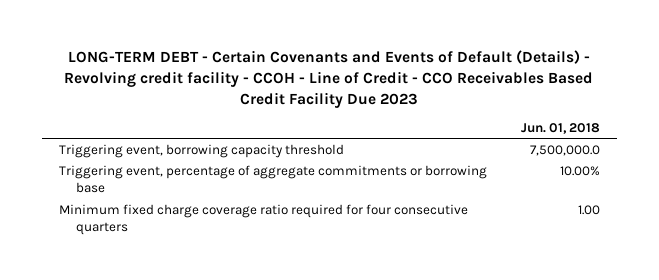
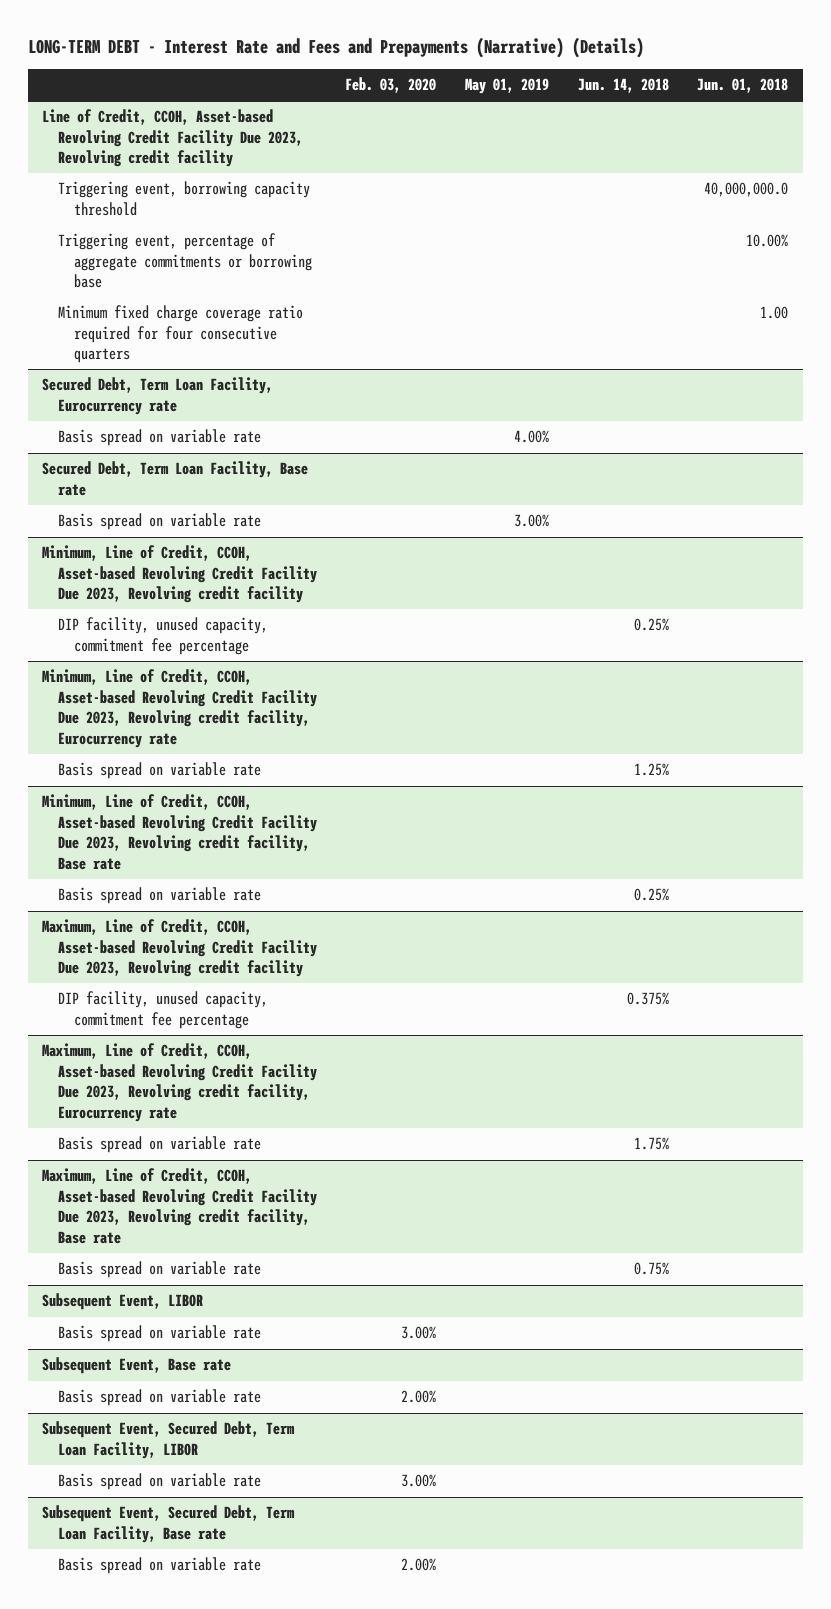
- LONG-TERM DEBT - Certain Covenants and Events of Default (Details) - Revolving credit facility - CCOH - Line of Credit - CCO Receivables Based Credit Facility Due 2023
+ LONG-TERM DEBT - Interest Rate and Fees and Prepayments (Narrative) (Details)
- | Jun. 01, 2018
+ | Feb. 03, 2020 | May 01, 2019 | Jun. 14, 2018 | Jun. 01, 2018
- Triggering event, borrowing capacity threshold | 7,500,000.0
+ Line of Credit, CCOH, Asset-based Revolving Credit Facility Due 2023, Revolving credit facility
+ Triggering event, borrowing capacity threshold | | | | 40,000,000.0
+ Secured Debt, Term Loan Facility, Eurocurrency rate
+ Basis spread on variable rate | | 4.00% | |
+ Secured Debt, Term Loan Facility, Base rate
+ Basis spread on variable rate | | 3.00% | |
+ Minimum, Line of Credit, CCOH, Asset-based Revolving Credit Facility Due 2023, Revolving credit facility
+ DIP facility, unused capacity, commitment fee percentage | | | 0.25% |
+ Minimum, Line of Credit, CCOH, Asset-based Revolving Credit Facility Due 2023, Revolving credit facility, Eurocurrency rate
+ Basis spread on variable rate | | | 1.25% |
+ Minimum, Line of Credit, CCOH, Asset-based Revolving Credit Facility Due 2023, Revolving credit facility, Base rate
+ Basis spread on variable rate | | | 0.25% |
+ Maximum, Line of Credit, CCOH, Asset-based Revolving Credit Facility Due 2023, Revolving credit facility
+ DIP facility, unused capacity, commitment fee percentage | | | 0.375% |
+ Maximum, Line of Credit, CCOH, Asset-based Revolving Credit Facility Due 2023, Revolving credit facility, Eurocurrency rate
+ Basis spread on variable rate | | | 1.75% |
+ Maximum, Line of Credit, CCOH, Asset-based Revolving Credit Facility Due 2023, Revolving credit facility, Base rate
+ Basis spread on variable rate | | | 0.75% |
+ Subsequent Event, LIBOR
+ Basis spread on variable rate | 3.00% | | |
+ Subsequent Event, Base rate
+ Basis spread on variable rate | 2.00% | | |
+ Subsequent Event, Secured Debt, Term Loan Facility, LIBOR
+ Basis spread on variable rate | 3.00% | | |
+ Subsequent Event, Secured Debt, Term Loan Facility, Base rate
+ Basis spread on variable rate | 2.00% | | |

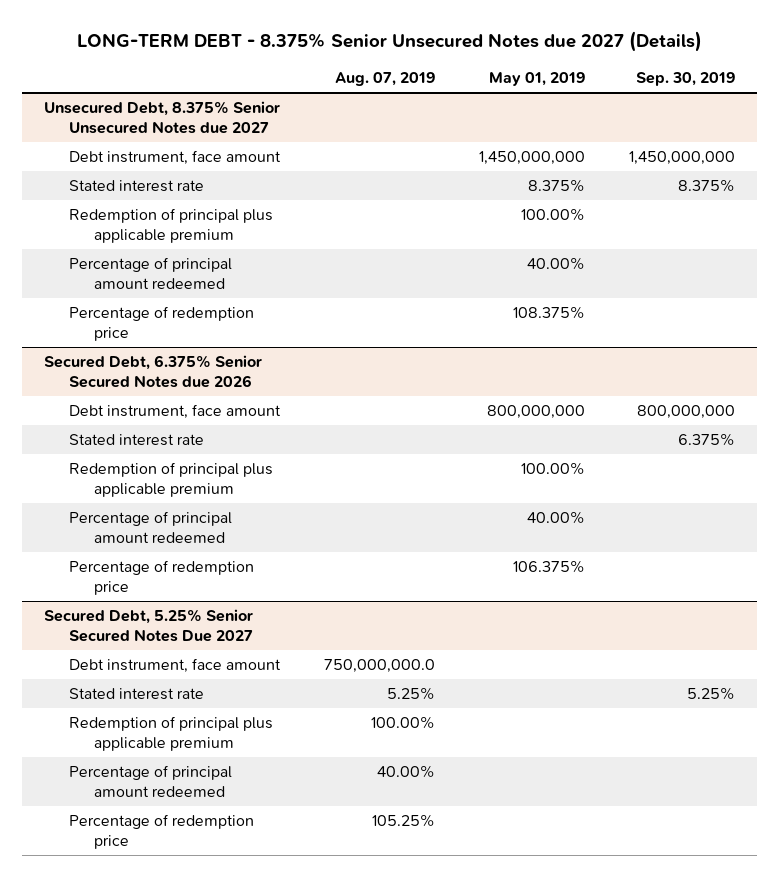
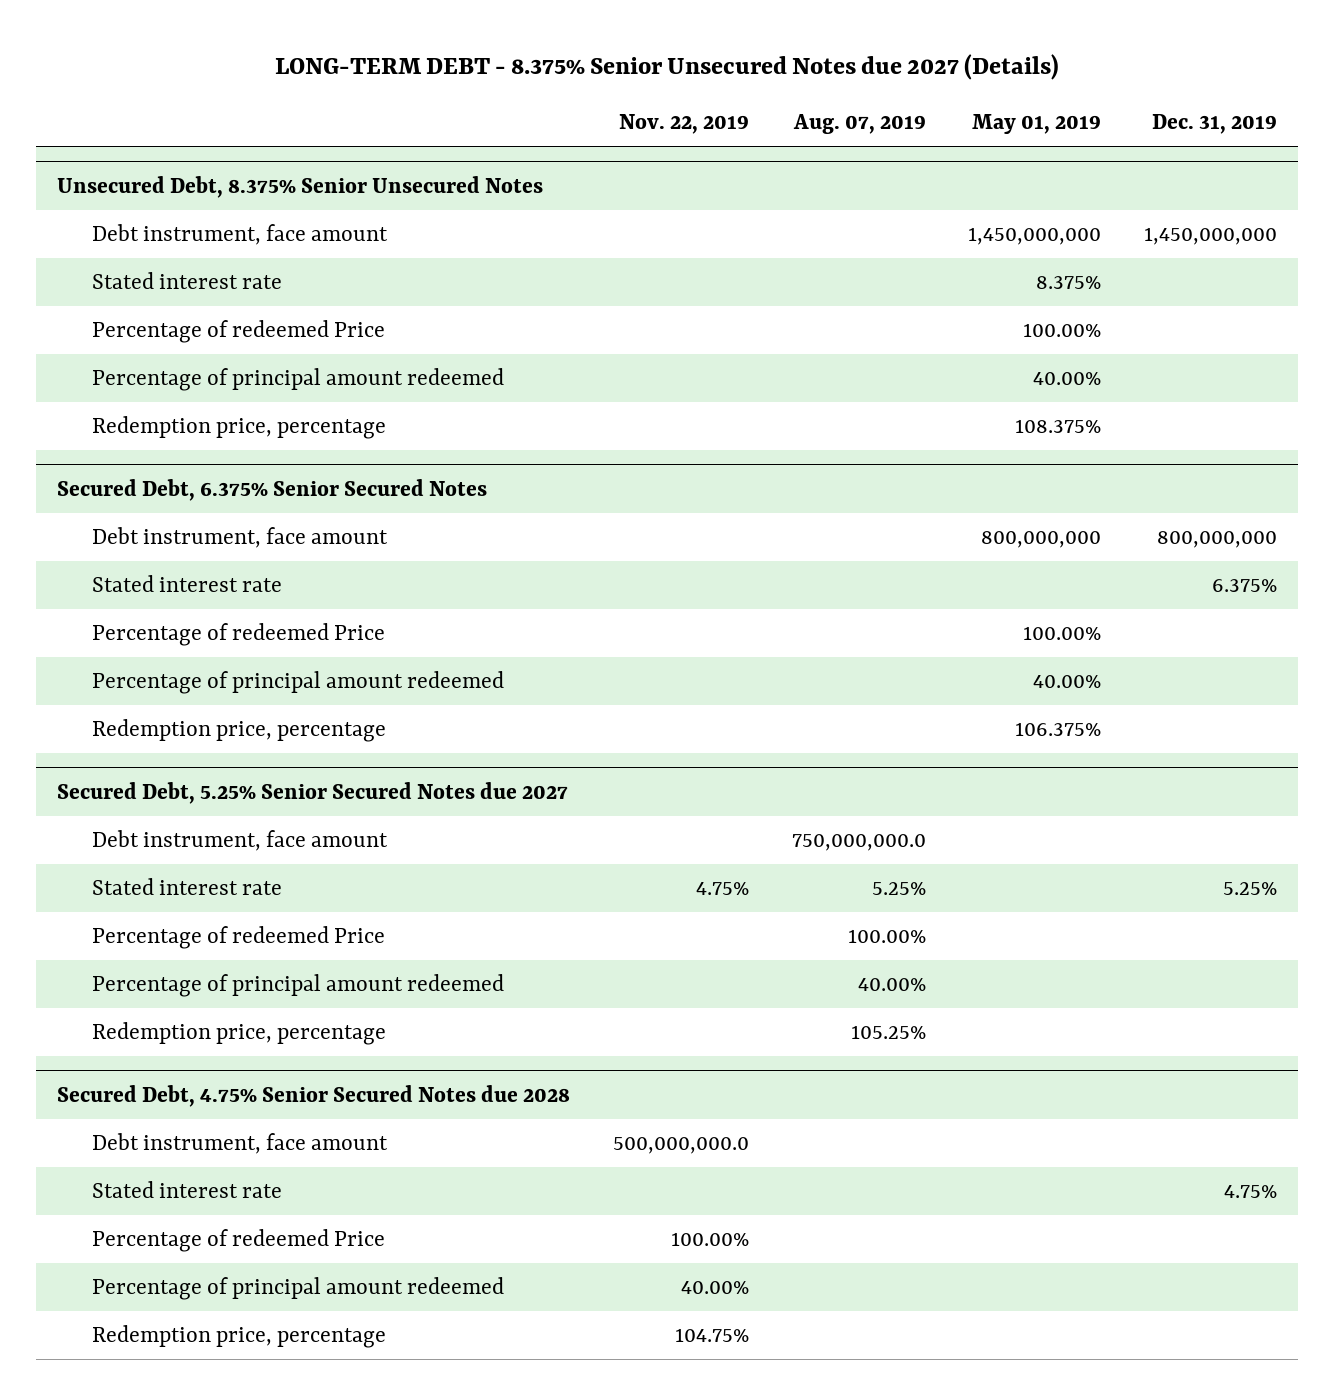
- | Aug. 07, 2019 | May 01, 2019 | Sep. 30, 2019
+ | Nov. 22, 2019 | Aug. 07, 2019 | May 01, 2019 | Dec. 31, 2019
- Unsecured Debt, 8.375% Senior Unsecured Notes due 2027
+ Unsecured Debt, 8.375% Senior Unsecured Notes
- Redemption of principal plus applicable premium | | 100.00% |
+ Percentage of redeemed Price | | | 100.00% |
- Percentage of redemption price | | 108.375% |
- Secured Debt, 6.375% Senior Secured Notes due 2026
+ Redemption price, percentage | | | 108.375% |
+ Secured Debt, 6.375% Senior Secured Notes
- Redemption of principal plus applicable premium | | 100.00% |
+ Percentage of redeemed Price | | | 100.00% |
- Percentage of redemption price | | 106.375% |
- Secured Debt, 5.25% Senior Secured Notes Due 2027
+ Redemption price, percentage | | | 106.375% |
+ Secured Debt, 5.25% Senior Secured Notes due 2027
- Redemption of principal plus applicable premium | 100.00% | |
+ Percentage of redeemed Price | | 100.00% | |
- Percentage of redemption price | 105.25% | |
+ Redemption price, percentage | | 105.25% | |
+ Secured Debt, 4.75% Senior Secured Notes due 2028
+ Debt instrument, face amount | 500,000,000.0 | | |
+ Stated interest rate | | | | 4.75%
+ Percentage of redeemed Price | 100.00% | | |
+ Percentage of principal amount redeemed | 40.00% | | |
+ Redemption price, percentage | 104.75% | | |

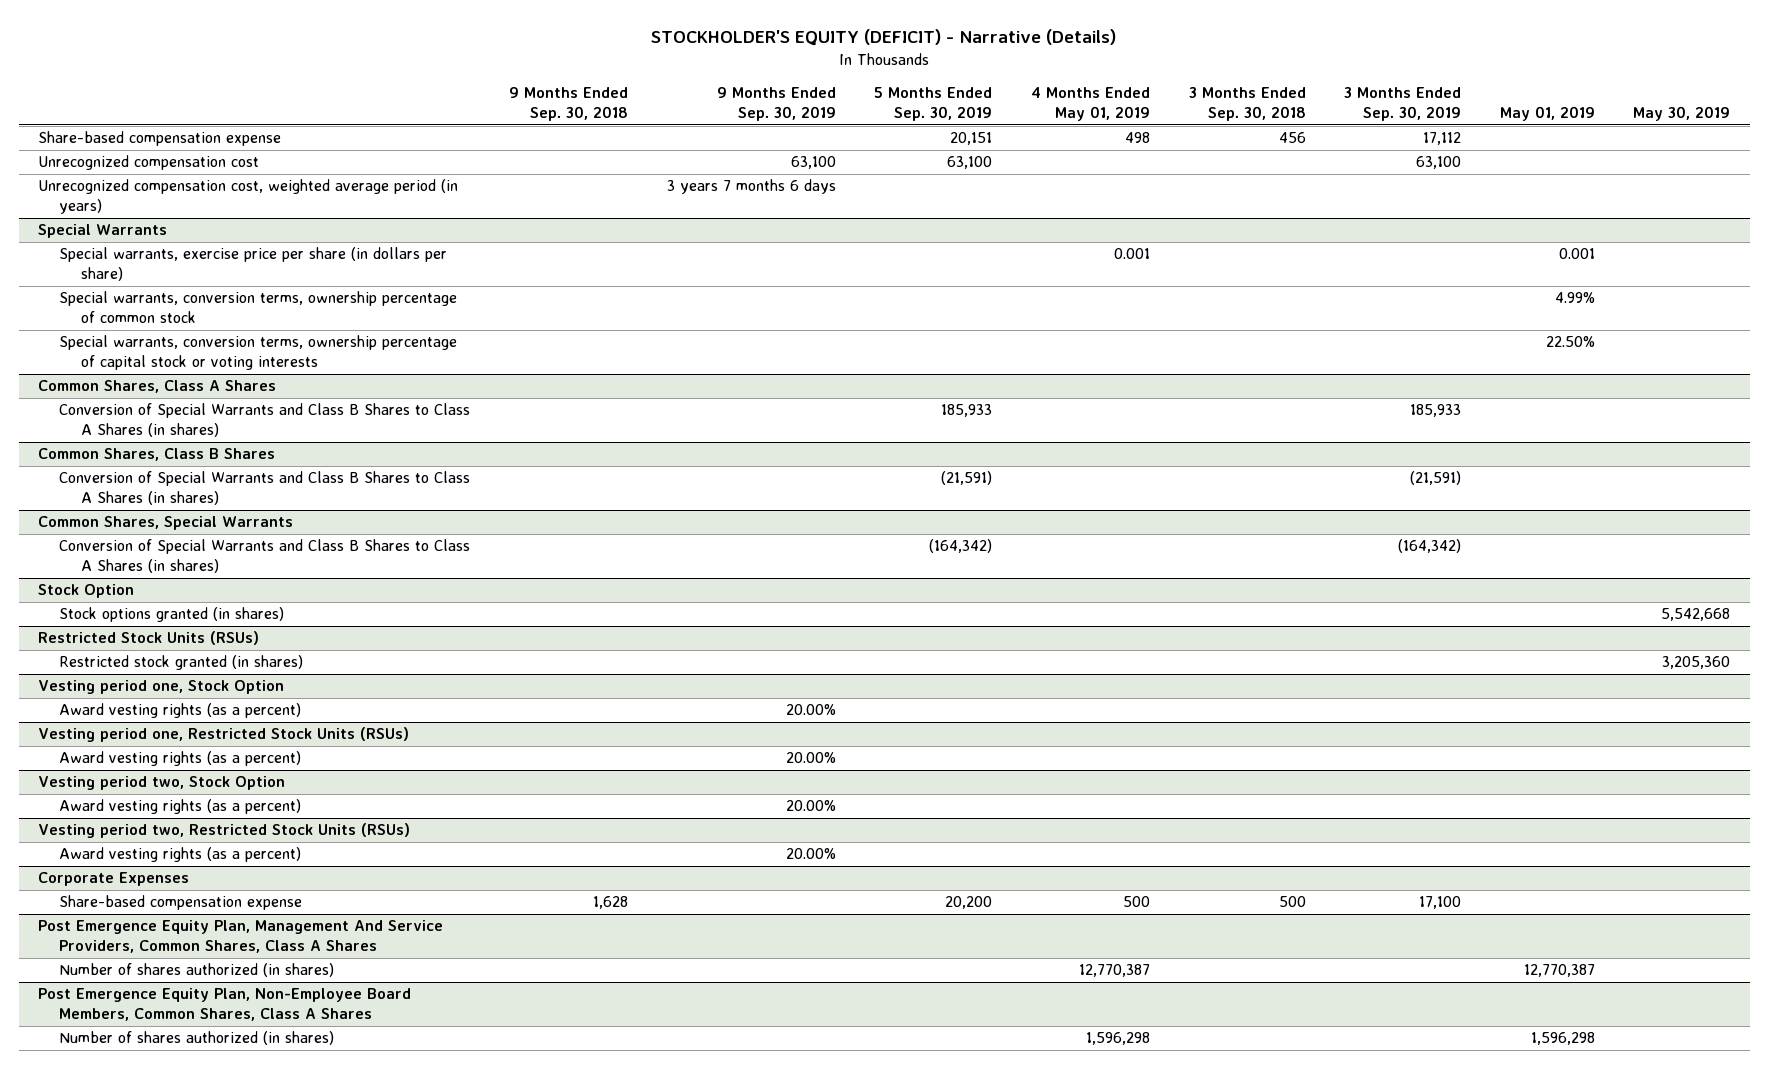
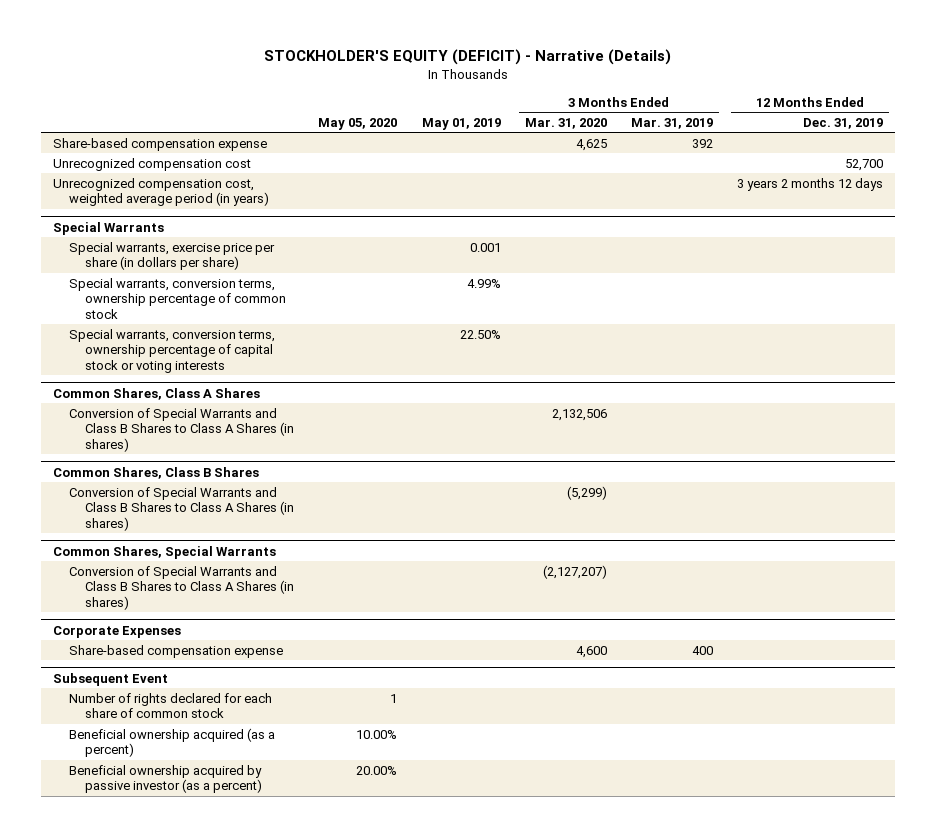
- | 9 Months Ended Sep. 30, 2018 | 9 Months Ended Sep. 30, 2019 | 5 Months Ended Sep. 30, 2019 | 4 Months Ended May 01, 2019 | 3 Months Ended Sep. 30, 2018 | 3 Months Ended Sep. 30, 2019 | May 01, 2019 | May 30, 2019
+ | May 05, 2020 | May 01, 2019 | 3 Months Ended Mar. 31, 2020 | 3 Months Ended Mar. 31, 2019 | 12 Months Ended Dec. 31, 2019
- Stock Option
- Stock options granted (in shares) | | | | | | | | 5,542,668
- Restricted Stock Units (RSUs)
- Restricted stock granted (in shares) | | | | | | | | 3,205,360
- Vesting period one, Stock Option
- Award vesting rights (as a percent) | | 20.00% | | | | | |
- Vesting period one, Restricted Stock Units (RSUs)
- Award vesting rights (as a percent) | | 20.00% | | | | | |
- Vesting period two, Stock Option
- Award vesting rights (as a percent) | | 20.00% | | | | | |
- Vesting period two, Restricted Stock Units (RSUs)
- Award vesting rights (as a percent) | | 20.00% | | | | | |
- Post Emergence Equity Plan, Management And Service Providers, Common Shares, Class A Shares
- Number of shares authorized (in shares) | | | | 12,770,387 | | | 12,770,387 |
- Post Emergence Equity Plan, Non-Employee Board Members, Common Shares, Class A Shares
- Number of shares authorized (in shares) | | | | 1,596,298 | | | 1,596,298 |
+ Subsequent Event
+ Number of rights declared for each share of common stock | 1 | | | |
+ Beneficial ownership acquired (as a percent) | 10.00% | | | |
+ Beneficial ownership acquired by passive investor (as a percent) | 20.00% | | | |

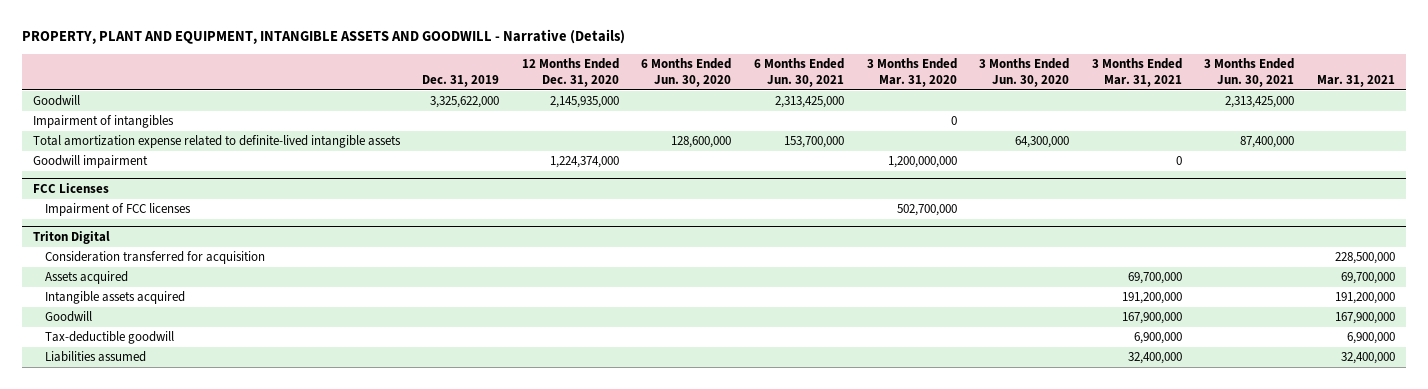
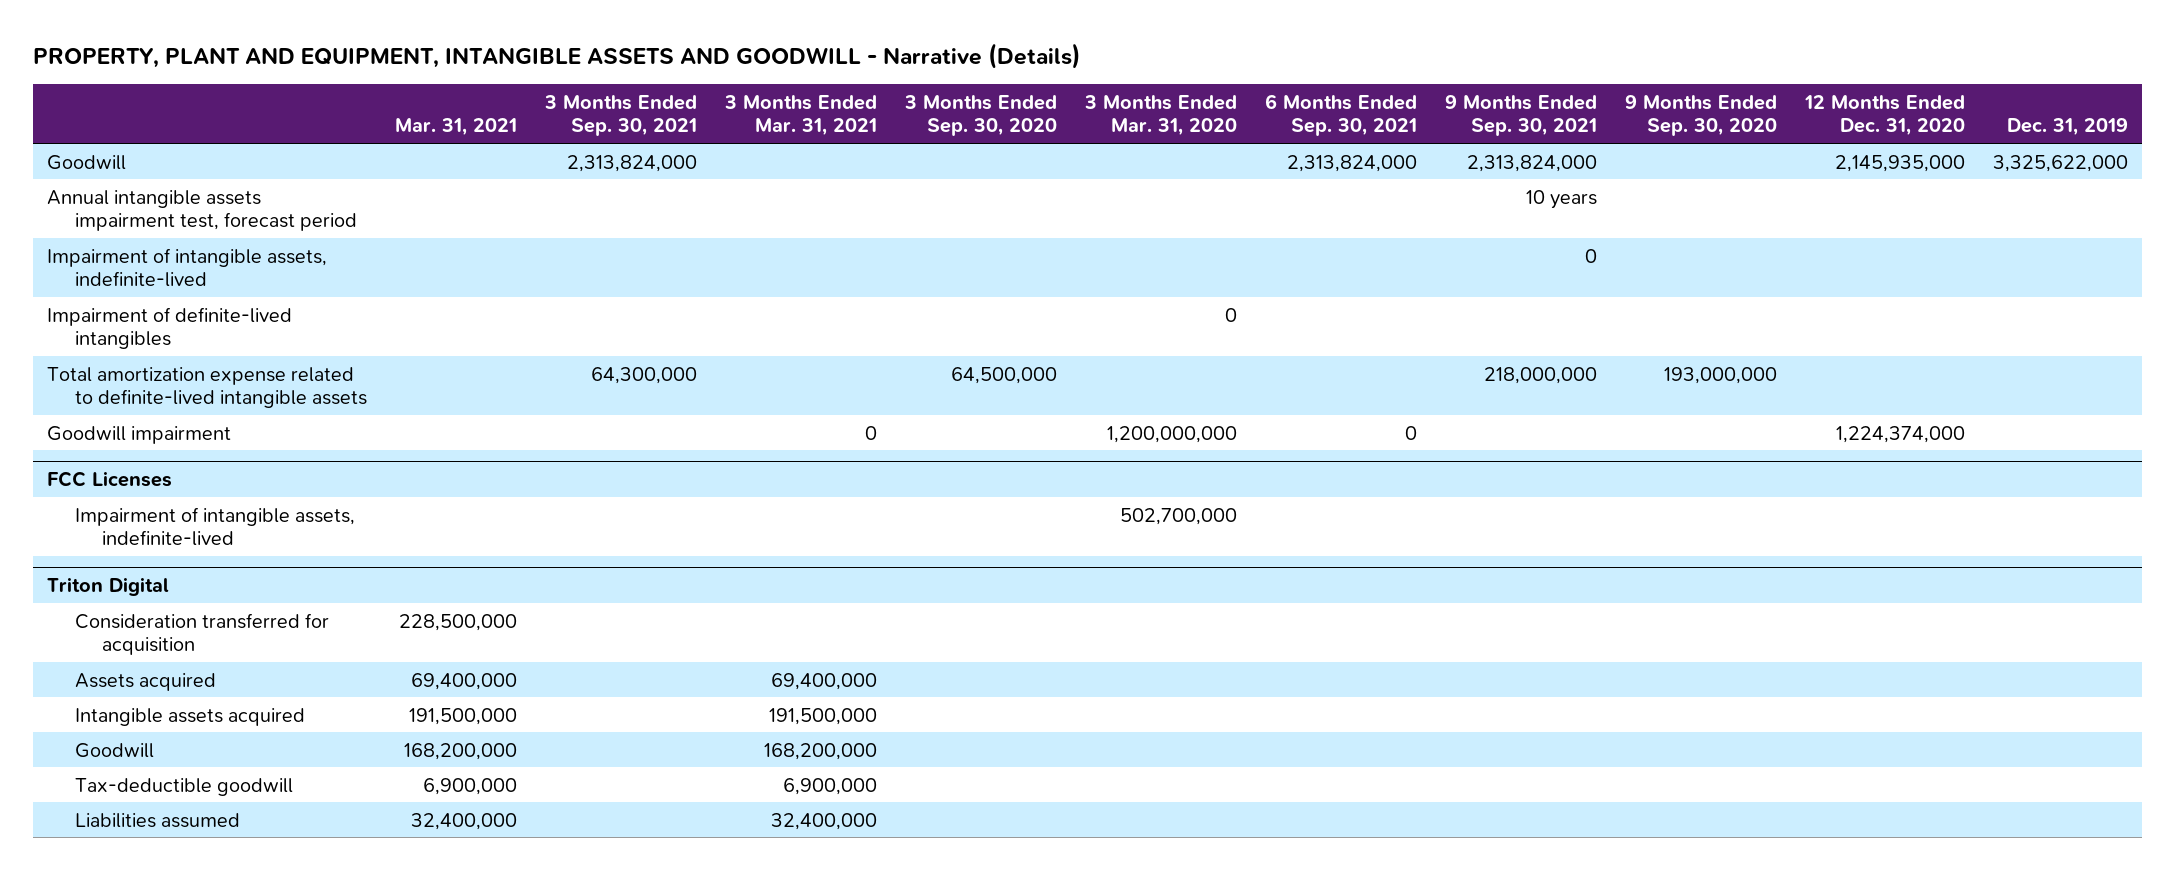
- | Dec. 31, 2019 | 12 Months Ended Dec. 31, 2020 | 6 Months Ended Jun. 30, 2020 | 6 Months Ended Jun. 30, 2021 | 3 Months Ended Mar. 31, 2020 | 3 Months Ended Jun. 30, 2020 | 3 Months Ended Mar. 31, 2021 | 3 Months Ended Jun. 30, 2021 | Mar. 31, 2021
+ | Mar. 31, 2021 | 3 Months Ended Sep. 30, 2021 | 3 Months Ended Mar. 31, 2021 | 3 Months Ended Sep. 30, 2020 | 3 Months Ended Mar. 31, 2020 | 6 Months Ended Sep. 30, 2021 | 9 Months Ended Sep. 30, 2021 | 9 Months Ended Sep. 30, 2020 | 12 Months Ended Dec. 31, 2020 | Dec. 31, 2019
- Impairment of intangibles | | | | | 0 | | | |
+ Annual intangible assets impairment test, forecast period | | | | | | | 10 years | | |
+ Impairment of intangible assets, indefinite-lived | | | | | | | 0 | | |
+ Impairment of definite-lived intangibles | | | | | 0 | | | | |
@ FCC Licenses
- Impairment of FCC licenses | | | | | 502,700,000 | | | |
+ Impairment of intangible assets, indefinite-lived | | | | | 502,700,000 | | | | |
@ Triton Digital
- Assets acquired | | | | | | | 69,700,000 | | 69,700,000
- Intangible assets acquired | | | | | | | 191,200,000 | | 191,200,000
- Goodwill | | | | | | | 167,900,000 | | 167,900,000
+ Assets acquired | 69,400,000 | | 69,400,000 | | | | | | |
+ Intangible assets acquired | 191,500,000 | | 191,500,000 | | | | | | |
+ Goodwill | 168,200,000 | | 168,200,000 | | | | | | |

